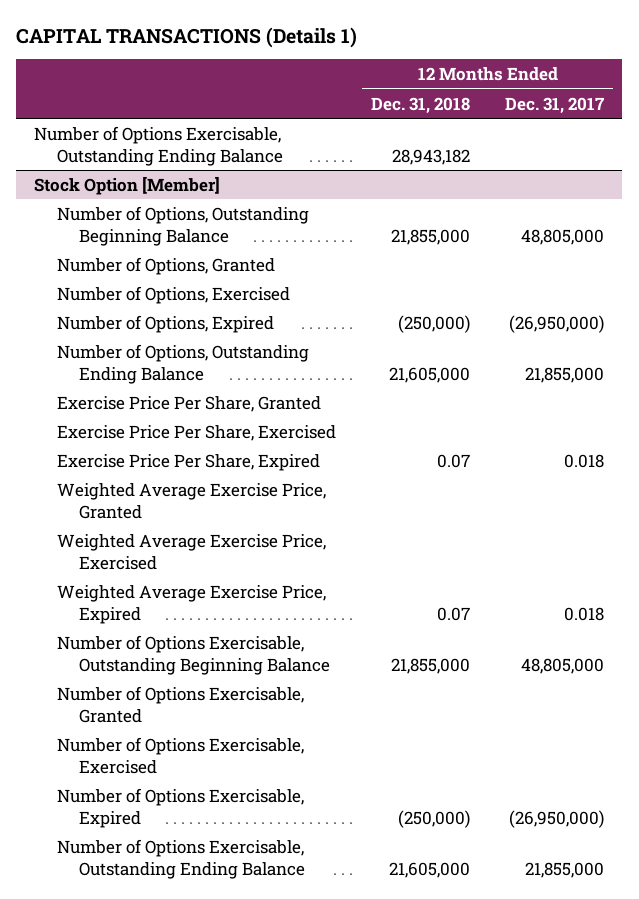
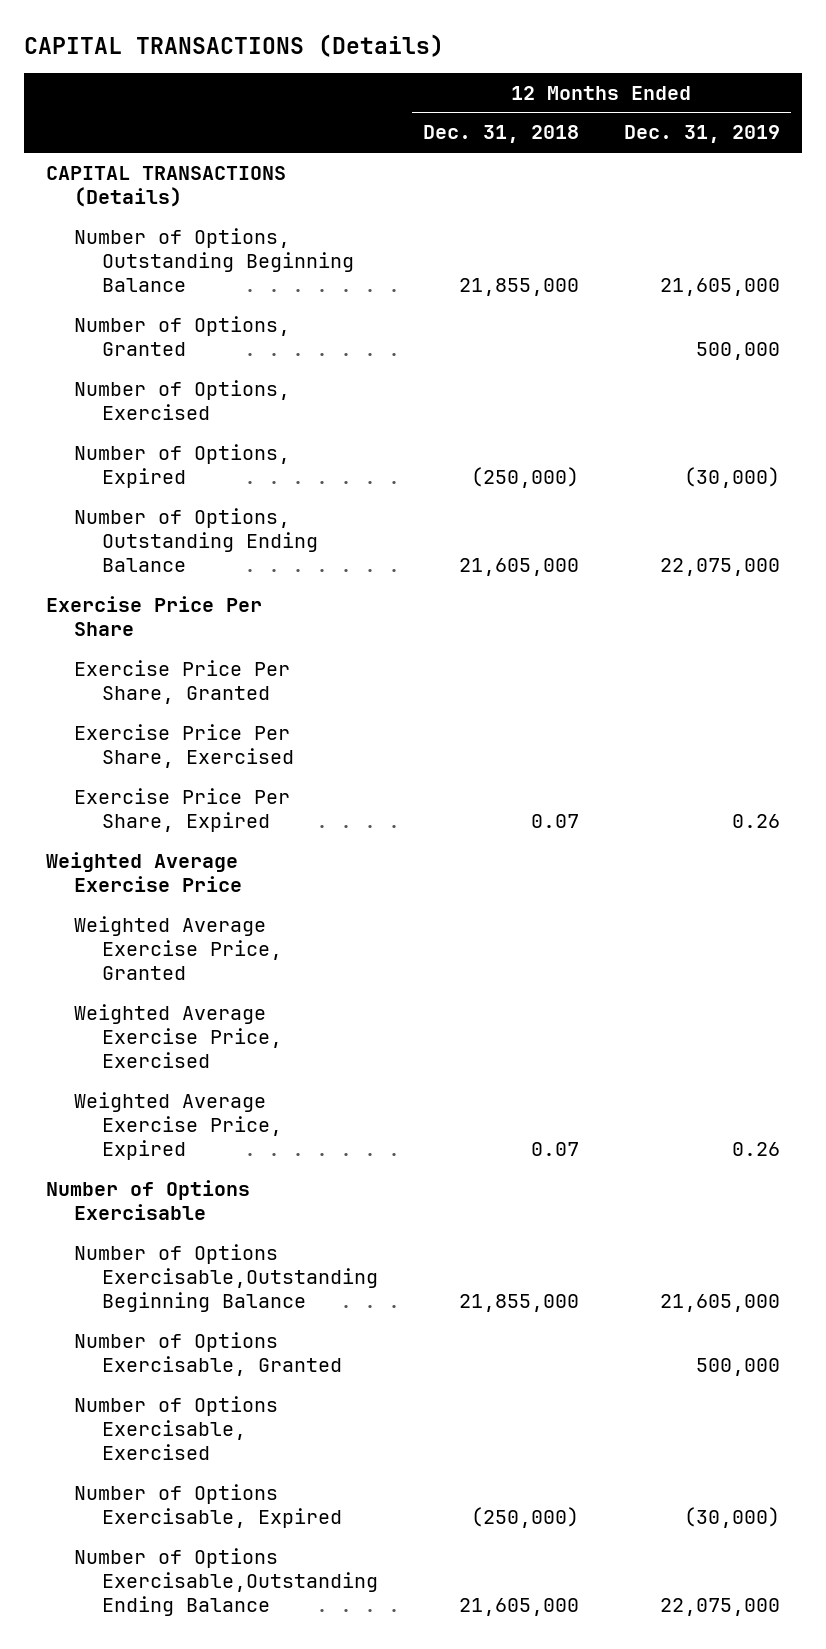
- CAPITAL TRANSACTIONS (Details 1)
+ CAPITAL TRANSACTIONS (Details)
- | 12 Months Ended Dec. 31, 2018 | 12 Months Ended Dec. 31, 2017
+ | 12 Months Ended Dec. 31, 2018 | 12 Months Ended Dec. 31, 2019
- Number of Options Exercisable, Outstanding Ending Balance | 28,943,182 |
- Stock Option [Member]
+ CAPITAL TRANSACTIONS (Details)
+ Exercise Price Per Share
+ Weighted Average Exercise Price
- Number of Options Exercisable, Outstanding Beginning Balance | 21,855,000 | 48,805,000
+ Number of Options Exercisable
+ Number of Options Exercisable,Outstanding Beginning Balance | 21,855,000 | 21,605,000
- Number of Options Exercisable, Outstanding Ending Balance | 21,605,000 | 21,855,000
+ Number of Options Exercisable,Outstanding Ending Balance | 21,605,000 | 22,075,000

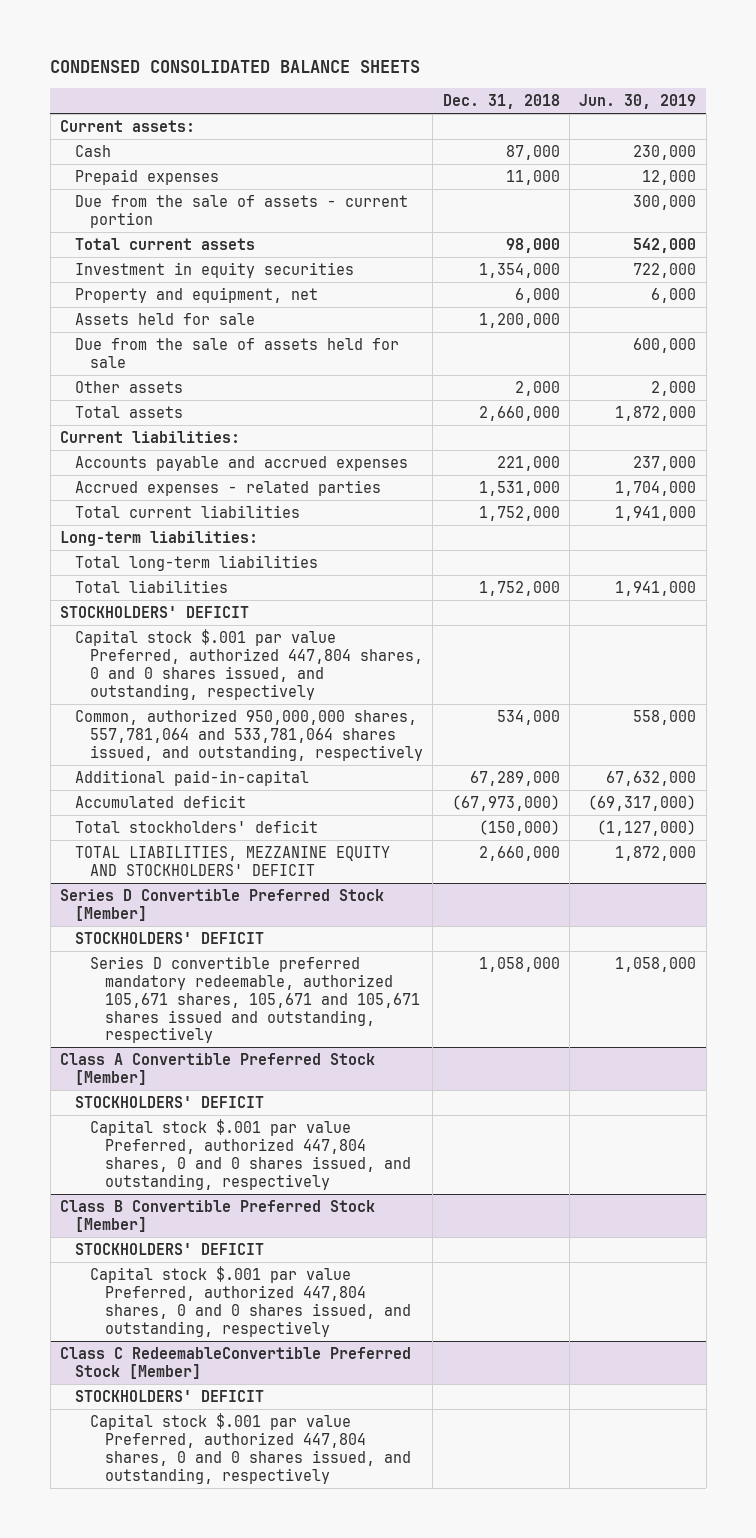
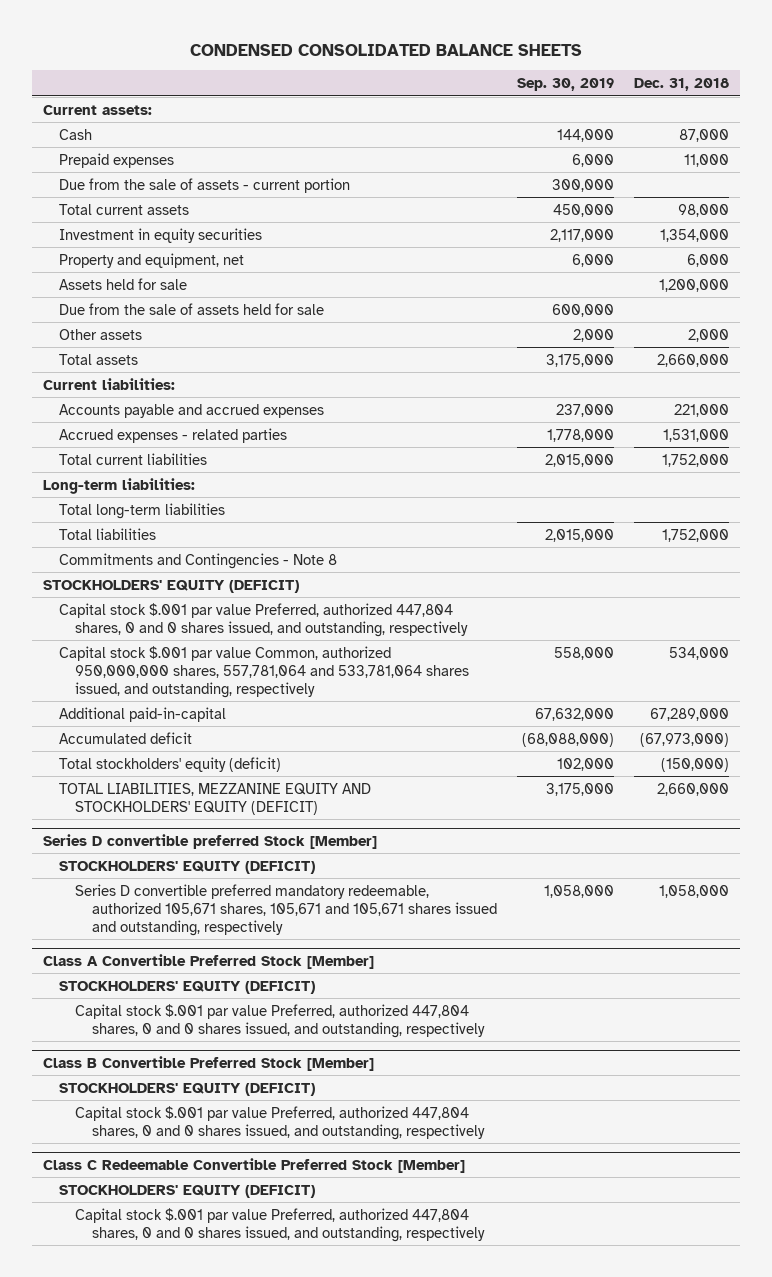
- | Dec. 31, 2018 | Jun. 30, 2019
+ | Sep. 30, 2019 | Dec. 31, 2018
- STOCKHOLDERS' DEFICIT
+ Commitments and Contingencies - Note 8
+ STOCKHOLDERS' EQUITY (DEFICIT)
- Common, authorized 950,000,000 shares, 557,781,064 and 533,781,064 shares issued, and outstanding, respectively | 534,000 | 558,000
+ Capital stock $.001 par value Common, authorized 950,000,000 shares, 557,781,064 and 533,781,064 shares issued, and outstanding, respectively | 558,000 | 534,000
- Total stockholders' deficit | (150,000) | (1,127,000)
- TOTAL LIABILITIES, MEZZANINE EQUITY AND STOCKHOLDERS' DEFICIT | 2,660,000 | 1,872,000
- Series D Convertible Preferred Stock [Member]
- STOCKHOLDERS' DEFICIT
+ Total stockholders' equity (deficit) | 102,000 | (150,000)
+ TOTAL LIABILITIES, MEZZANINE EQUITY AND STOCKHOLDERS' EQUITY (DEFICIT) | 3,175,000 | 2,660,000
+ Series D convertible preferred Stock [Member]
+ STOCKHOLDERS' EQUITY (DEFICIT)
@ Class A Convertible Preferred Stock [Member]
- STOCKHOLDERS' DEFICIT
+ STOCKHOLDERS' EQUITY (DEFICIT)
@ Class B Convertible Preferred Stock [Member]
- STOCKHOLDERS' DEFICIT
+ STOCKHOLDERS' EQUITY (DEFICIT)
- Class C RedeemableConvertible Preferred Stock [Member]
- STOCKHOLDERS' DEFICIT
+ Class C Redeemable Convertible Preferred Stock [Member]
+ STOCKHOLDERS' EQUITY (DEFICIT)

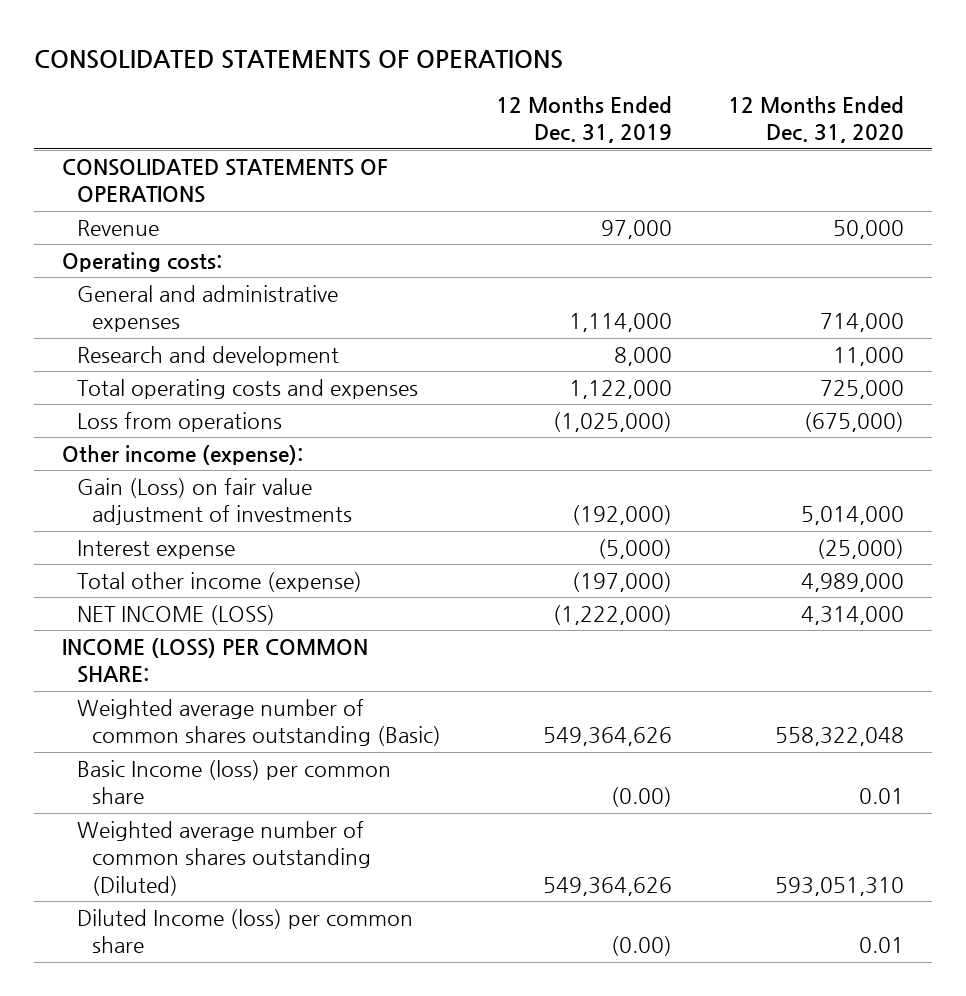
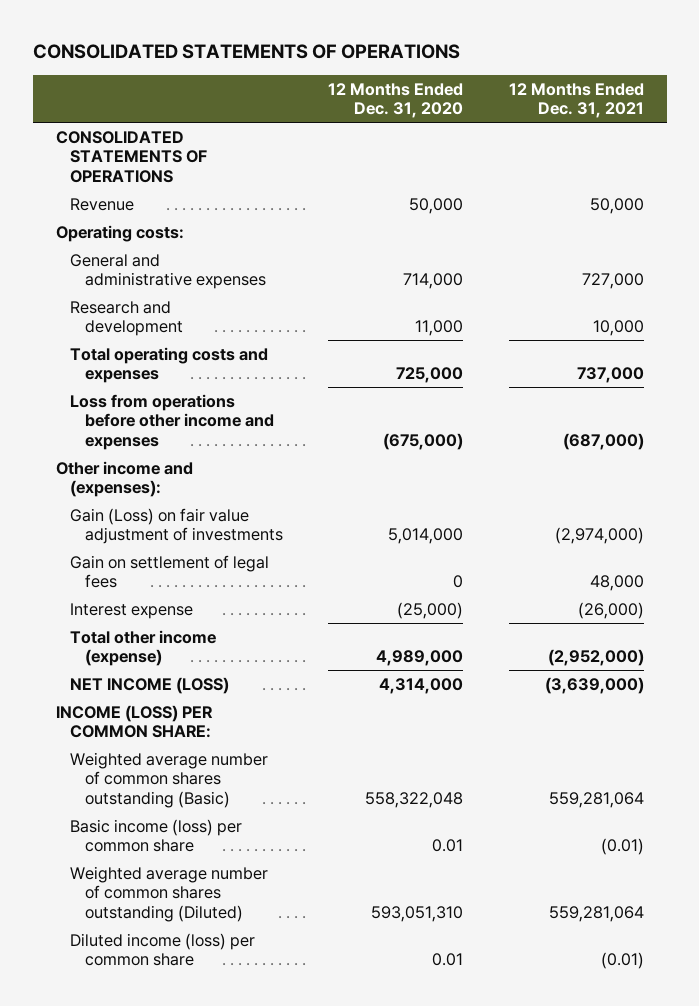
- | 12 Months Ended Dec. 31, 2019 | 12 Months Ended Dec. 31, 2020
+ | 12 Months Ended Dec. 31, 2020 | 12 Months Ended Dec. 31, 2021
- Loss from operations | (1,025,000) | (675,000)
- Other income (expense):
+ Loss from operations before other income and expenses | (675,000) | (687,000)
+ Other income and (expenses):
+ Gain on settlement of legal fees | 0 | 48,000
- Basic Income (loss) per common share | (0.00) | 0.01
+ Basic income (loss) per common share | 0.01 | (0.01)
- Diluted Income (loss) per common share | (0.00) | 0.01
+ Diluted income (loss) per common share | 0.01 | (0.01)

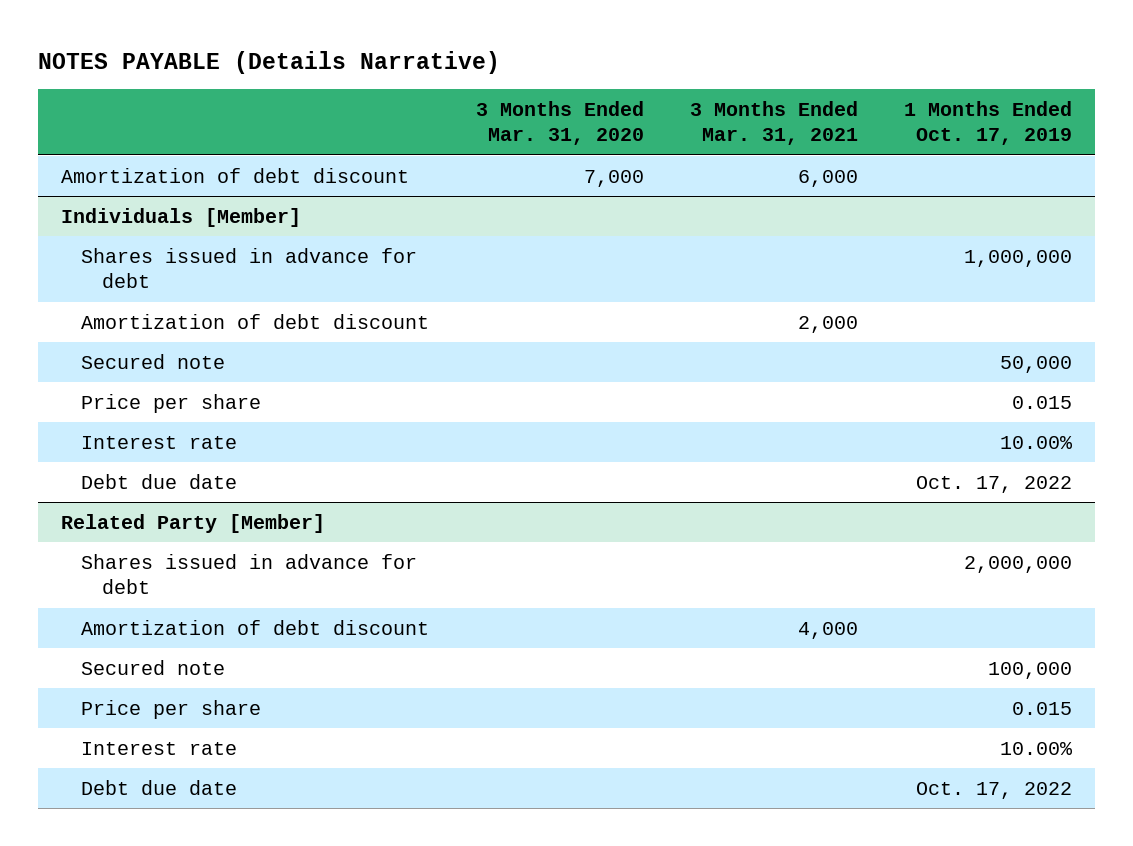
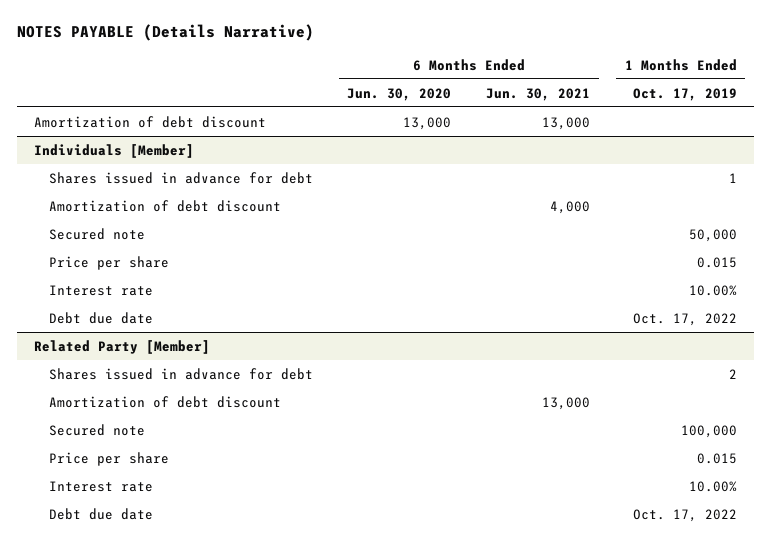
- | 3 Months Ended Mar. 31, 2020 | 3 Months Ended Mar. 31, 2021 | 1 Months Ended Oct. 17, 2019
+ | 6 Months Ended Jun. 30, 2020 | 6 Months Ended Jun. 30, 2021 | 1 Months Ended Oct. 17, 2019
@ Individuals [Member]
- Shares issued in advance for debt | | | 1,000,000
+ Shares issued in advance for debt | | | 1
@ Related Party [Member]
- Shares issued in advance for debt | | | 2,000,000
+ Shares issued in advance for debt | | | 2

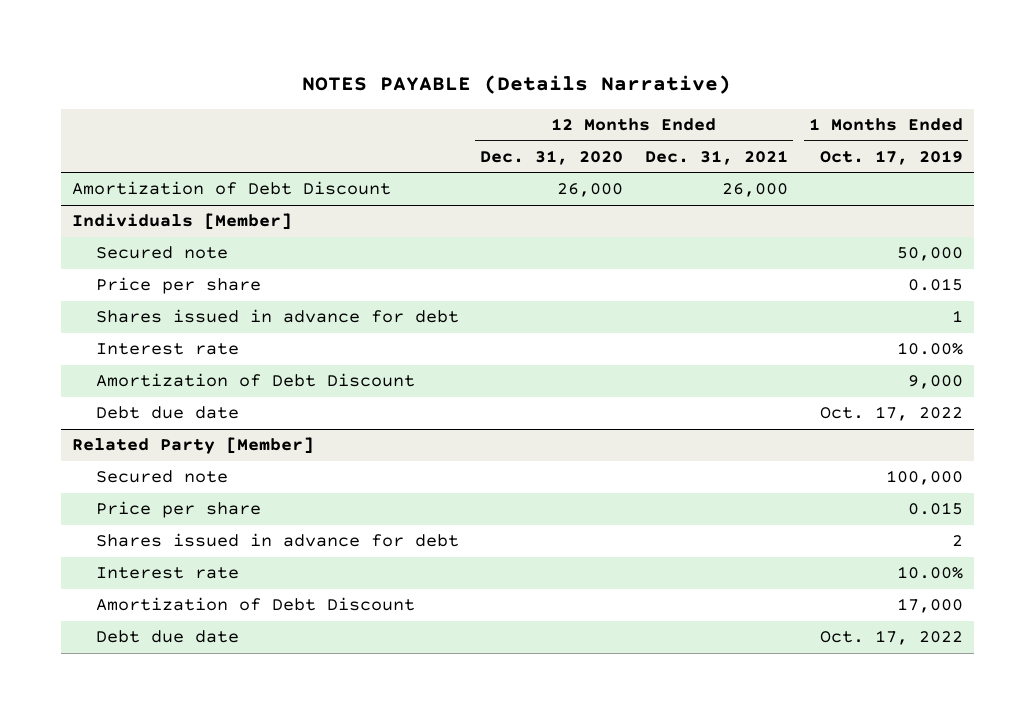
- | 6 Months Ended Jun. 30, 2020 | 6 Months Ended Jun. 30, 2021 | 1 Months Ended Oct. 17, 2019
+ | 12 Months Ended Dec. 31, 2020 | 12 Months Ended Dec. 31, 2021 | 1 Months Ended Oct. 17, 2019
- Amortization of debt discount | 13,000 | 13,000 |
+ Amortization of Debt Discount | 26,000 | 26,000 |
@ Individuals [Member]
- Amortization of debt discount | | 4,000 |
moved down: Shares issued in advance for debt | | | 1
+ Amortization of Debt Discount | | | 9,000
@ Related Party [Member]
- Amortization of debt discount | | 13,000 |
moved down: Shares issued in advance for debt | | | 2
+ Amortization of Debt Discount | | | 17,000

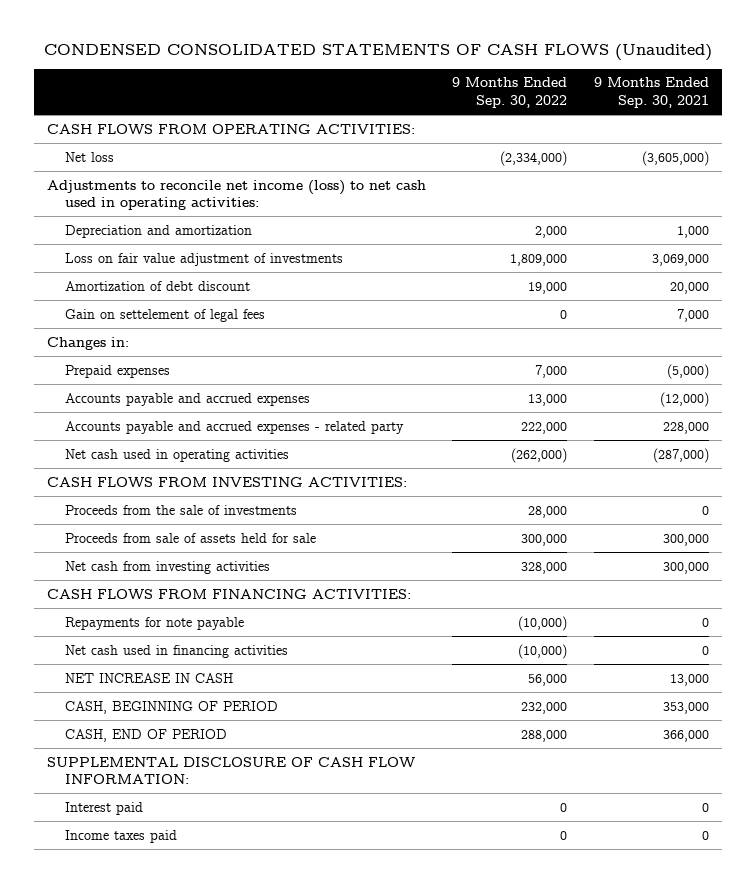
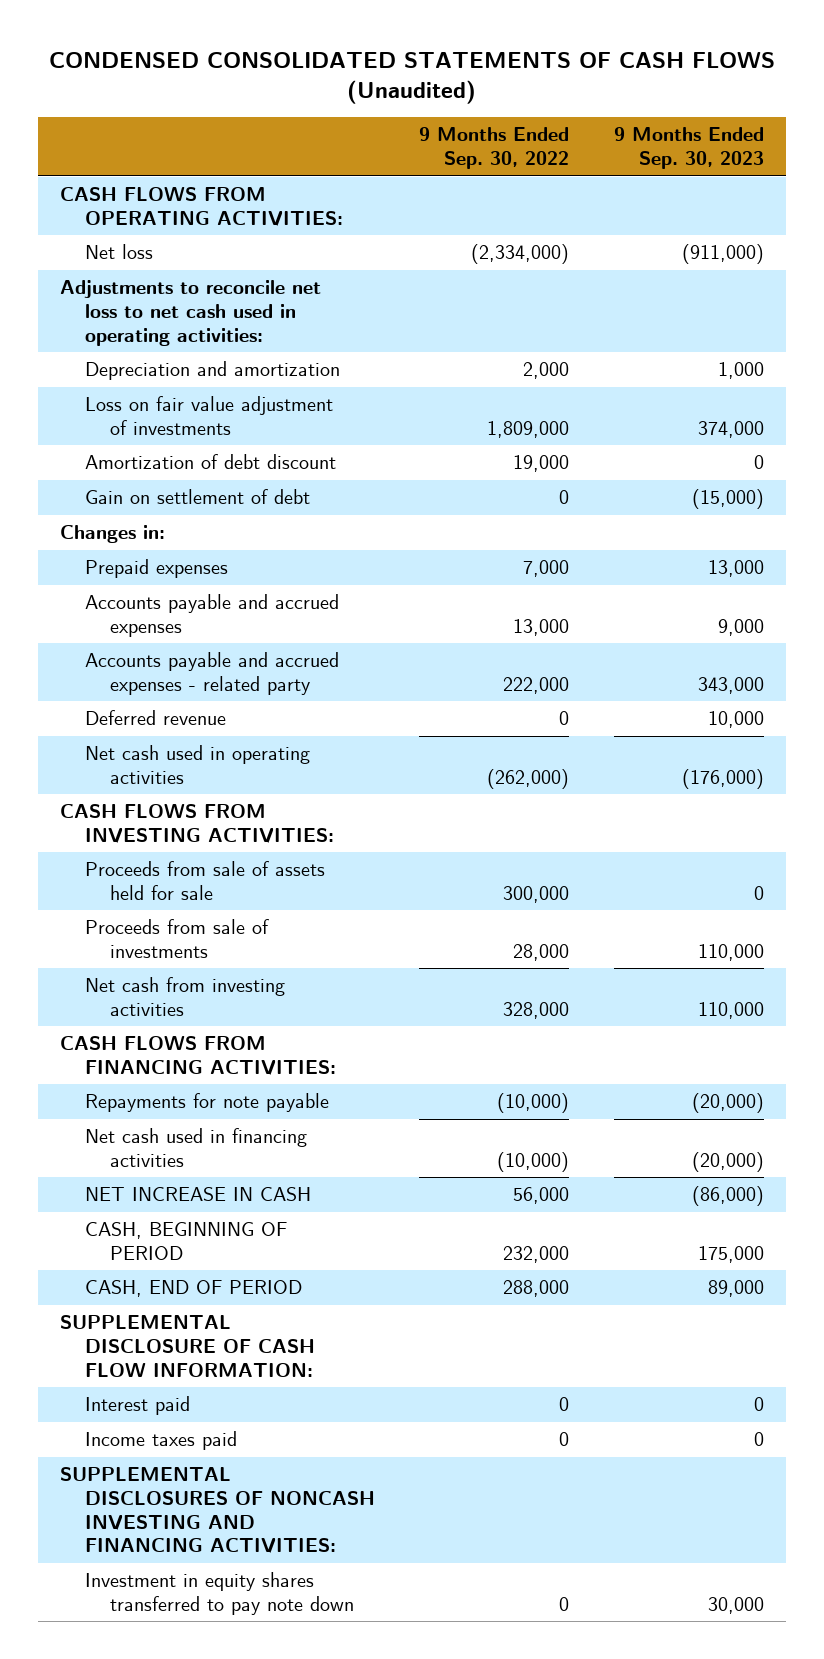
- | 9 Months Ended Sep. 30, 2022 | 9 Months Ended Sep. 30, 2021
+ | 9 Months Ended Sep. 30, 2022 | 9 Months Ended Sep. 30, 2023
- Adjustments to reconcile net income (loss) to net cash used in operating activities:
+ Adjustments to reconcile net loss to net cash used in operating activities:
- Gain on settelement of legal fees | 0 | 7,000
+ Gain on settlement of debt | 0 | (15,000)
+ Deferred revenue | 0 | 10,000
- Proceeds from the sale of investments | 28,000 | 0
+ Proceeds from sale of investments | 28,000 | 110,000
+ SUPPLEMENTAL DISCLOSURES OF NONCASH INVESTING AND FINANCING ACTIVITIES:
+ Investment in equity shares transferred to pay note down | 0 | 30,000

